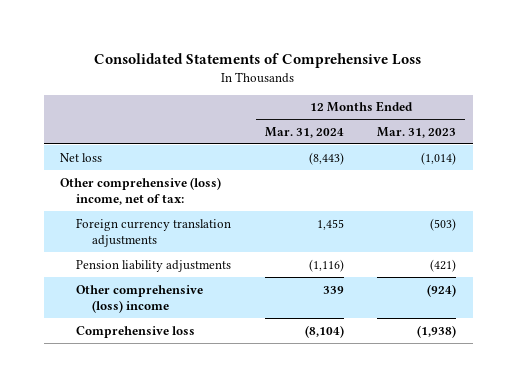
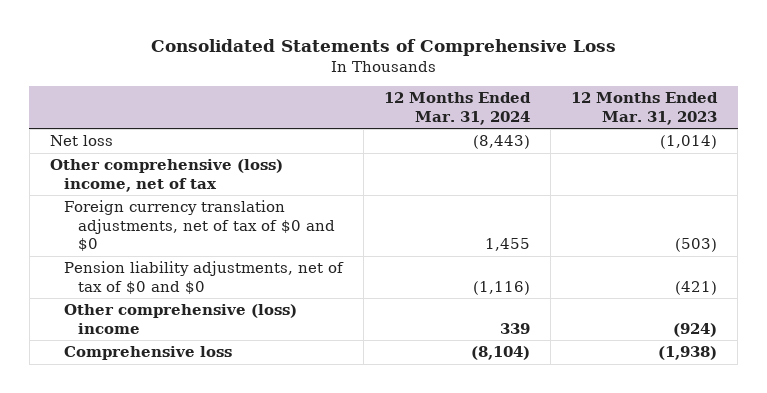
- Other comprehensive (loss) income, net of tax:
- Foreign currency translation adjustments | 1,455 | (503)
- Pension liability adjustments | (1,116) | (421)
+ Other comprehensive (loss) income, net of tax
+ Foreign currency translation adjustments, net of tax of $0 and $0 | 1,455 | (503)
+ Pension liability adjustments, net of tax of $0 and $0 | (1,116) | (421)

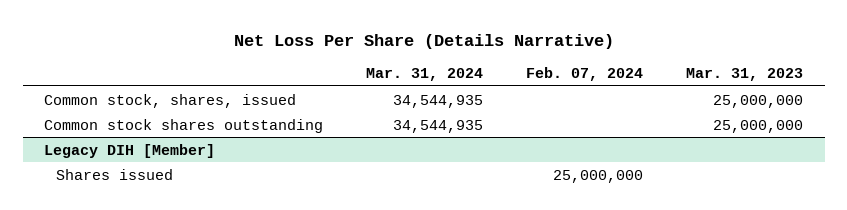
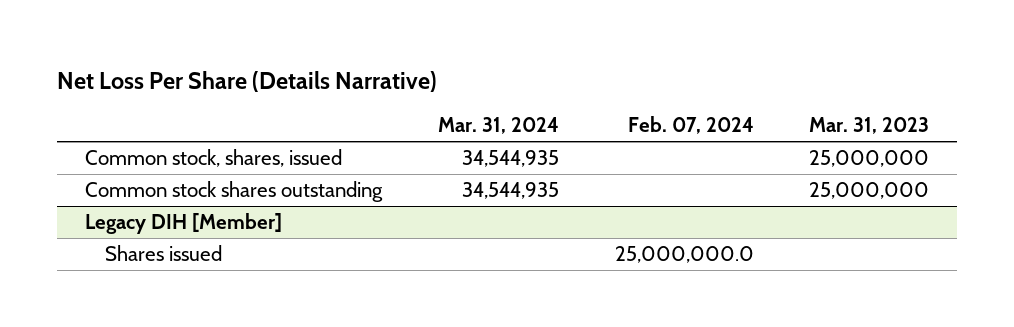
@ Legacy DIH [Member]
- Shares issued | | 25,000,000 |
+ Shares issued | | 25,000,000.0 |

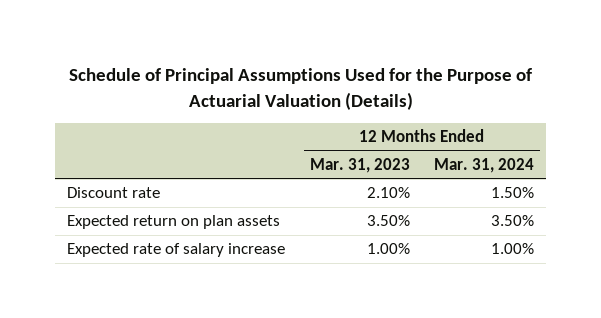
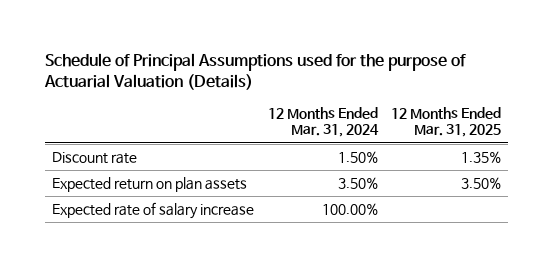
- Schedule of Principal Assumptions Used for the Purpose of Actuarial Valuation (Details)
+ Schedule of Principal Assumptions used for the purpose of Actuarial Valuation (Details)
- | 12 Months Ended Mar. 31, 2023 | 12 Months Ended Mar. 31, 2024
+ | 12 Months Ended Mar. 31, 2024 | 12 Months Ended Mar. 31, 2025
- Expected rate of salary increase | 1.00% | 1.00%
+ Expected rate of salary increase | 100.00% |

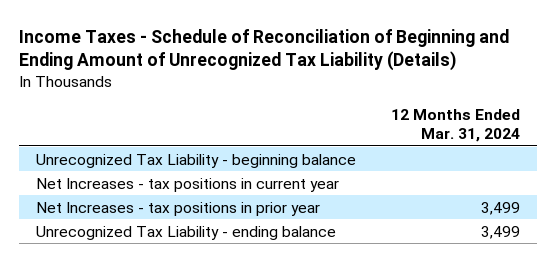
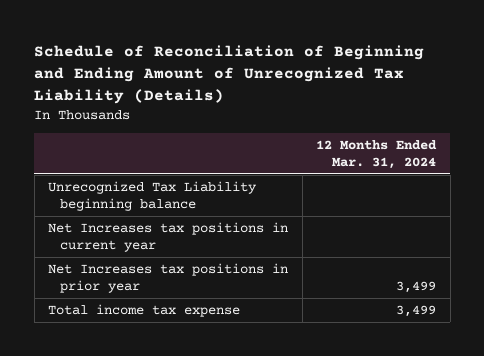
- Income Taxes - Schedule of Reconciliation of Beginning and Ending Amount of Unrecognized Tax Liability (Details)
+ Schedule of Reconciliation of Beginning and Ending Amount of Unrecognized Tax Liability (Details)
- Unrecognized Tax Liability - beginning balance
- Net Increases - tax positions in current year
- Net Increases - tax positions in prior year | 3,499
- Unrecognized Tax Liability - ending balance | 3,499
+ Unrecognized Tax Liability beginning balance
+ Net Increases tax positions in current year
+ Net Increases tax positions in prior year | 3,499
+ Total income tax expense | 3,499

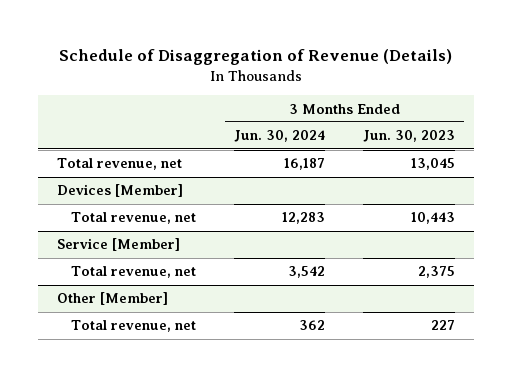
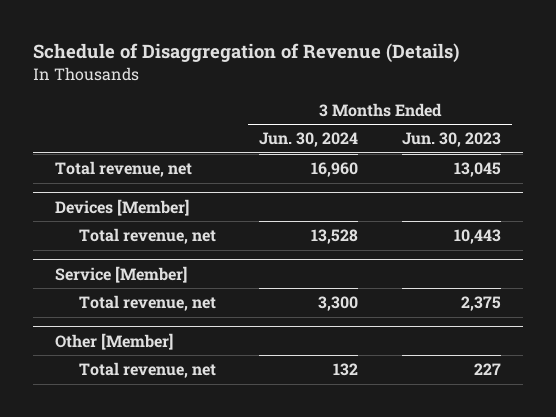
- Total revenue, net | 16,187 | 13,045
+ Total revenue, net | 16,960 | 13,045
@ Devices [Member]
- Total revenue, net | 12,283 | 10,443
+ Total revenue, net | 13,528 | 10,443
@ Service [Member]
- Total revenue, net | 3,542 | 2,375
+ Total revenue, net | 3,300 | 2,375
@ Other [Member]
- Total revenue, net | 362 | 227
+ Total revenue, net | 132 | 227

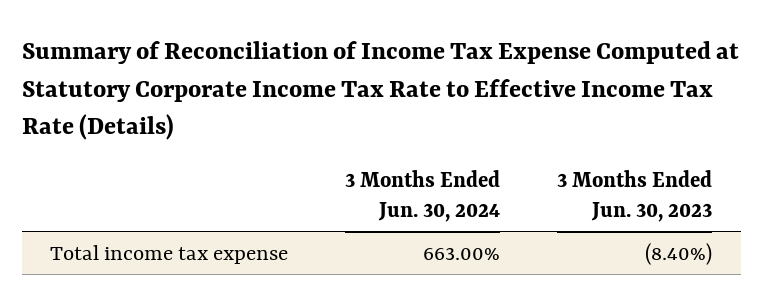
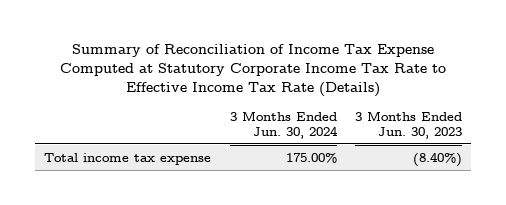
- Total income tax expense | 663.00% | (8.40%)
+ Total income tax expense | 175.00% | (8.40%)

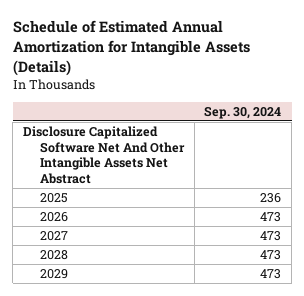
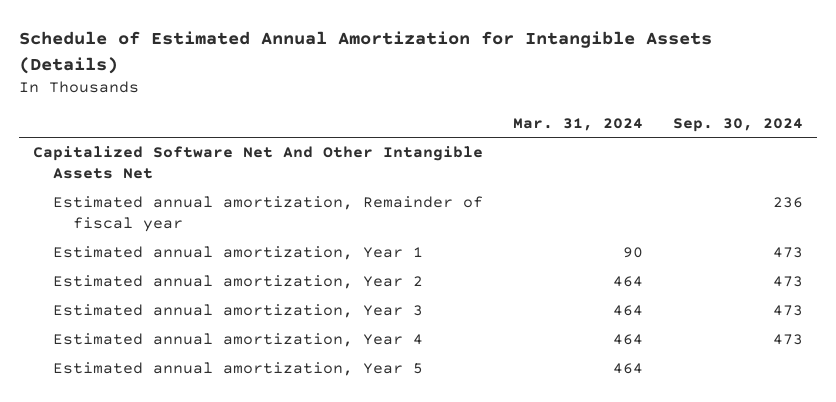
- | Sep. 30, 2024
+ | Mar. 31, 2024 | Sep. 30, 2024
- Disclosure Capitalized Software Net And Other Intangible Assets Net Abstract
- 2025 | 236
- 2026 | 473
- 2027 | 473
- 2028 | 473
- 2029 | 473
+ Capitalized Software Net And Other Intangible Assets Net
+ Estimated annual amortization, Remainder of fiscal year | | 236
+ Estimated annual amortization, Year 1 | 90 | 473
+ Estimated annual amortization, Year 2 | 464 | 473
+ Estimated annual amortization, Year 3 | 464 | 473
+ Estimated annual amortization, Year 4 | 464 | 473
+ Estimated annual amortization, Year 5 | 464 |

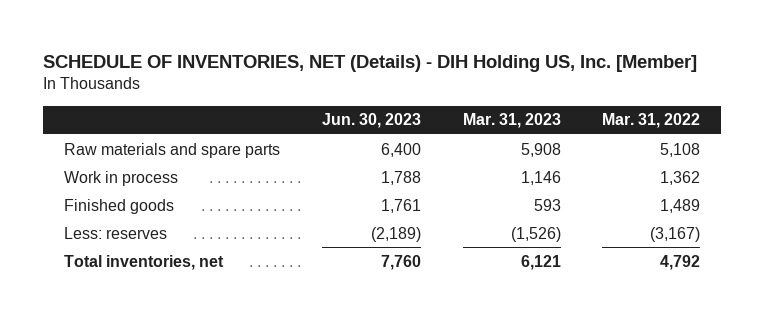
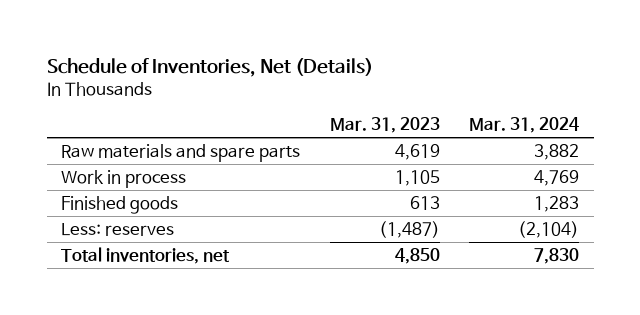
- SCHEDULE OF INVENTORIES, NET (Details) - DIH Holding US, Inc. [Member]
+ Schedule of Inventories, Net (Details)
- | Jun. 30, 2023 | Mar. 31, 2023 | Mar. 31, 2022
+ | Mar. 31, 2023 | Mar. 31, 2024
- Raw materials and spare parts | 6,400 | 5,908 | 5,108
- Work in process | 1,788 | 1,146 | 1,362
- Finished goods | 1,761 | 593 | 1,489
- Less: reserves | (2,189) | (1,526) | (3,167)
- Total inventories, net | 7,760 | 6,121 | 4,792
+ Raw materials and spare parts | 4,619 | 3,882
+ Work in process | 1,105 | 4,769
+ Finished goods | 613 | 1,283
+ Less: reserves | (1,487) | (2,104)
+ Total inventories, net | 4,850 | 7,830

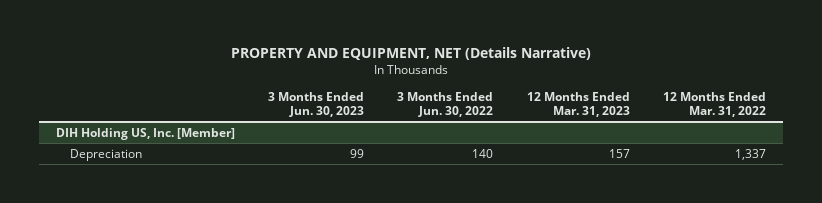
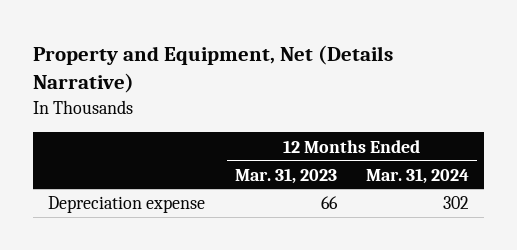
- PROPERTY AND EQUIPMENT, NET (Details Narrative)
+ Property and Equipment, Net (Details Narrative)
- | 3 Months Ended Jun. 30, 2023 | 3 Months Ended Jun. 30, 2022 | 12 Months Ended Mar. 31, 2023 | 12 Months Ended Mar. 31, 2022
+ | 12 Months Ended Mar. 31, 2023 | 12 Months Ended Mar. 31, 2024
- DIH Holding US, Inc. [Member]
- Depreciation | 99 | 140 | 157 | 1,337
+ Depreciation expense | 66 | 302

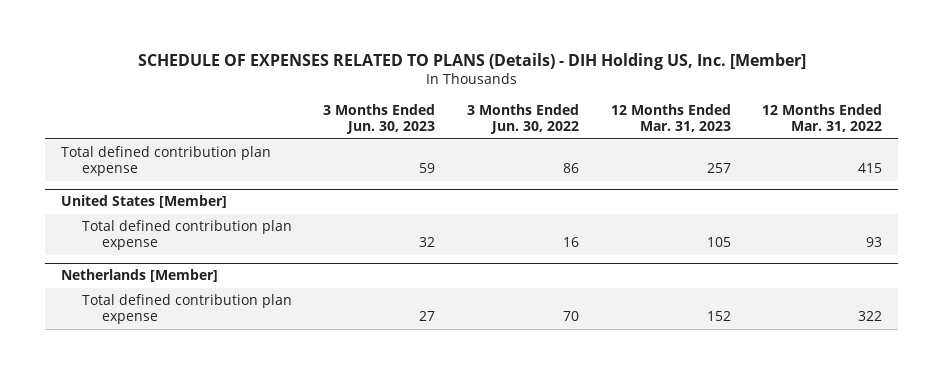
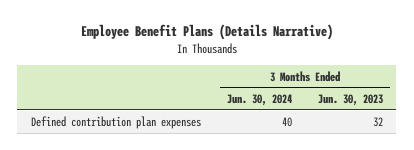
- SCHEDULE OF EXPENSES RELATED TO PLANS (Details) - DIH Holding US, Inc. [Member]
+ Employee Benefit Plans (Details Narrative)
- | 3 Months Ended Jun. 30, 2023 | 3 Months Ended Jun. 30, 2022 | 12 Months Ended Mar. 31, 2023 | 12 Months Ended Mar. 31, 2022
+ | 3 Months Ended Jun. 30, 2024 | 3 Months Ended Jun. 30, 2023
- Total defined contribution plan expense | 59 | 86 | 257 | 415
- United States [Member]
- Total defined contribution plan expense | 32 | 16 | 105 | 93
- Netherlands [Member]
- Total defined contribution plan expense | 27 | 70 | 152 | 322
+ Defined contribution plan expenses | 40 | 32

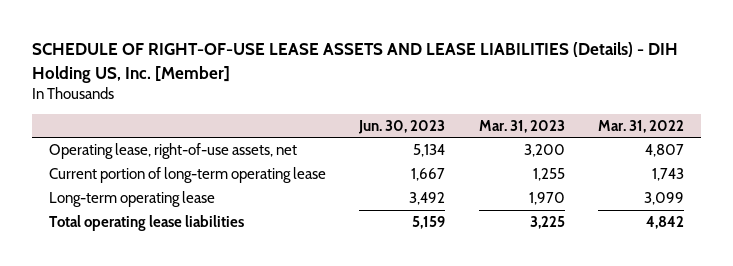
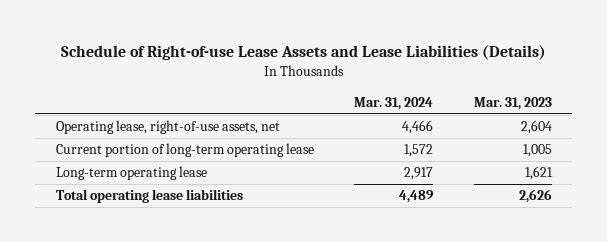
- SCHEDULE OF RIGHT-OF-USE LEASE ASSETS AND LEASE LIABILITIES (Details) - DIH Holding US, Inc. [Member]
+ Schedule of Right-of-use Lease Assets and Lease Liabilities (Details)
- | Jun. 30, 2023 | Mar. 31, 2023 | Mar. 31, 2022
+ | Mar. 31, 2024 | Mar. 31, 2023
- Operating lease, right-of-use assets, net | 5,134 | 3,200 | 4,807
- Current portion of long-term operating lease | 1,667 | 1,255 | 1,743
- Long-term operating lease | 3,492 | 1,970 | 3,099
- Total operating lease liabilities | 5,159 | 3,225 | 4,842
+ Operating lease, right-of-use assets, net | 4,466 | 2,604
+ Current portion of long-term operating lease | 1,572 | 1,005
+ Long-term operating lease | 2,917 | 1,621
+ Total operating lease liabilities | 4,489 | 2,626

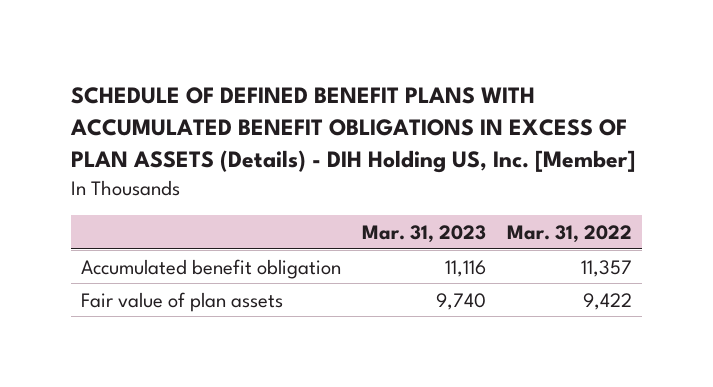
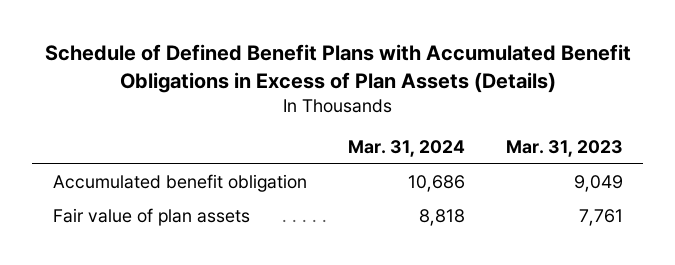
- SCHEDULE OF DEFINED BENEFIT PLANS WITH ACCUMULATED BENEFIT OBLIGATIONS IN EXCESS OF PLAN ASSETS (Details) - DIH Holding US, Inc. [Member]
+ Schedule of Defined Benefit Plans with Accumulated Benefit Obligations in Excess of Plan Assets (Details)
- | Mar. 31, 2023 | Mar. 31, 2022
+ | Mar. 31, 2024 | Mar. 31, 2023
- Accumulated benefit obligation | 11,116 | 11,357
- Fair value of plan assets | 9,740 | 9,422
+ Accumulated benefit obligation | 10,686 | 9,049
+ Fair value of plan assets | 8,818 | 7,761

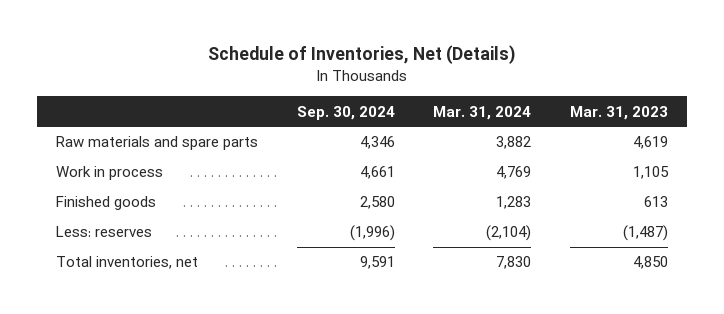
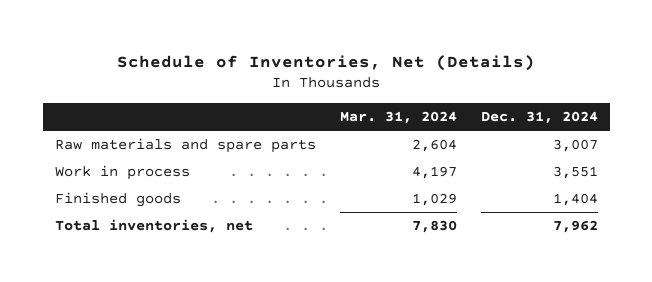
- | Sep. 30, 2024 | Mar. 31, 2024 | Mar. 31, 2023
+ | Mar. 31, 2024 | Dec. 31, 2024
- Raw materials and spare parts | 4,346 | 3,882 | 4,619
- Work in process | 4,661 | 4,769 | 1,105
- Finished goods | 2,580 | 1,283 | 613
- Less: reserves | (1,996) | (2,104) | (1,487)
+ Raw materials and spare parts | 2,604 | 3,007
+ Work in process | 4,197 | 3,551
+ Finished goods | 1,029 | 1,404

